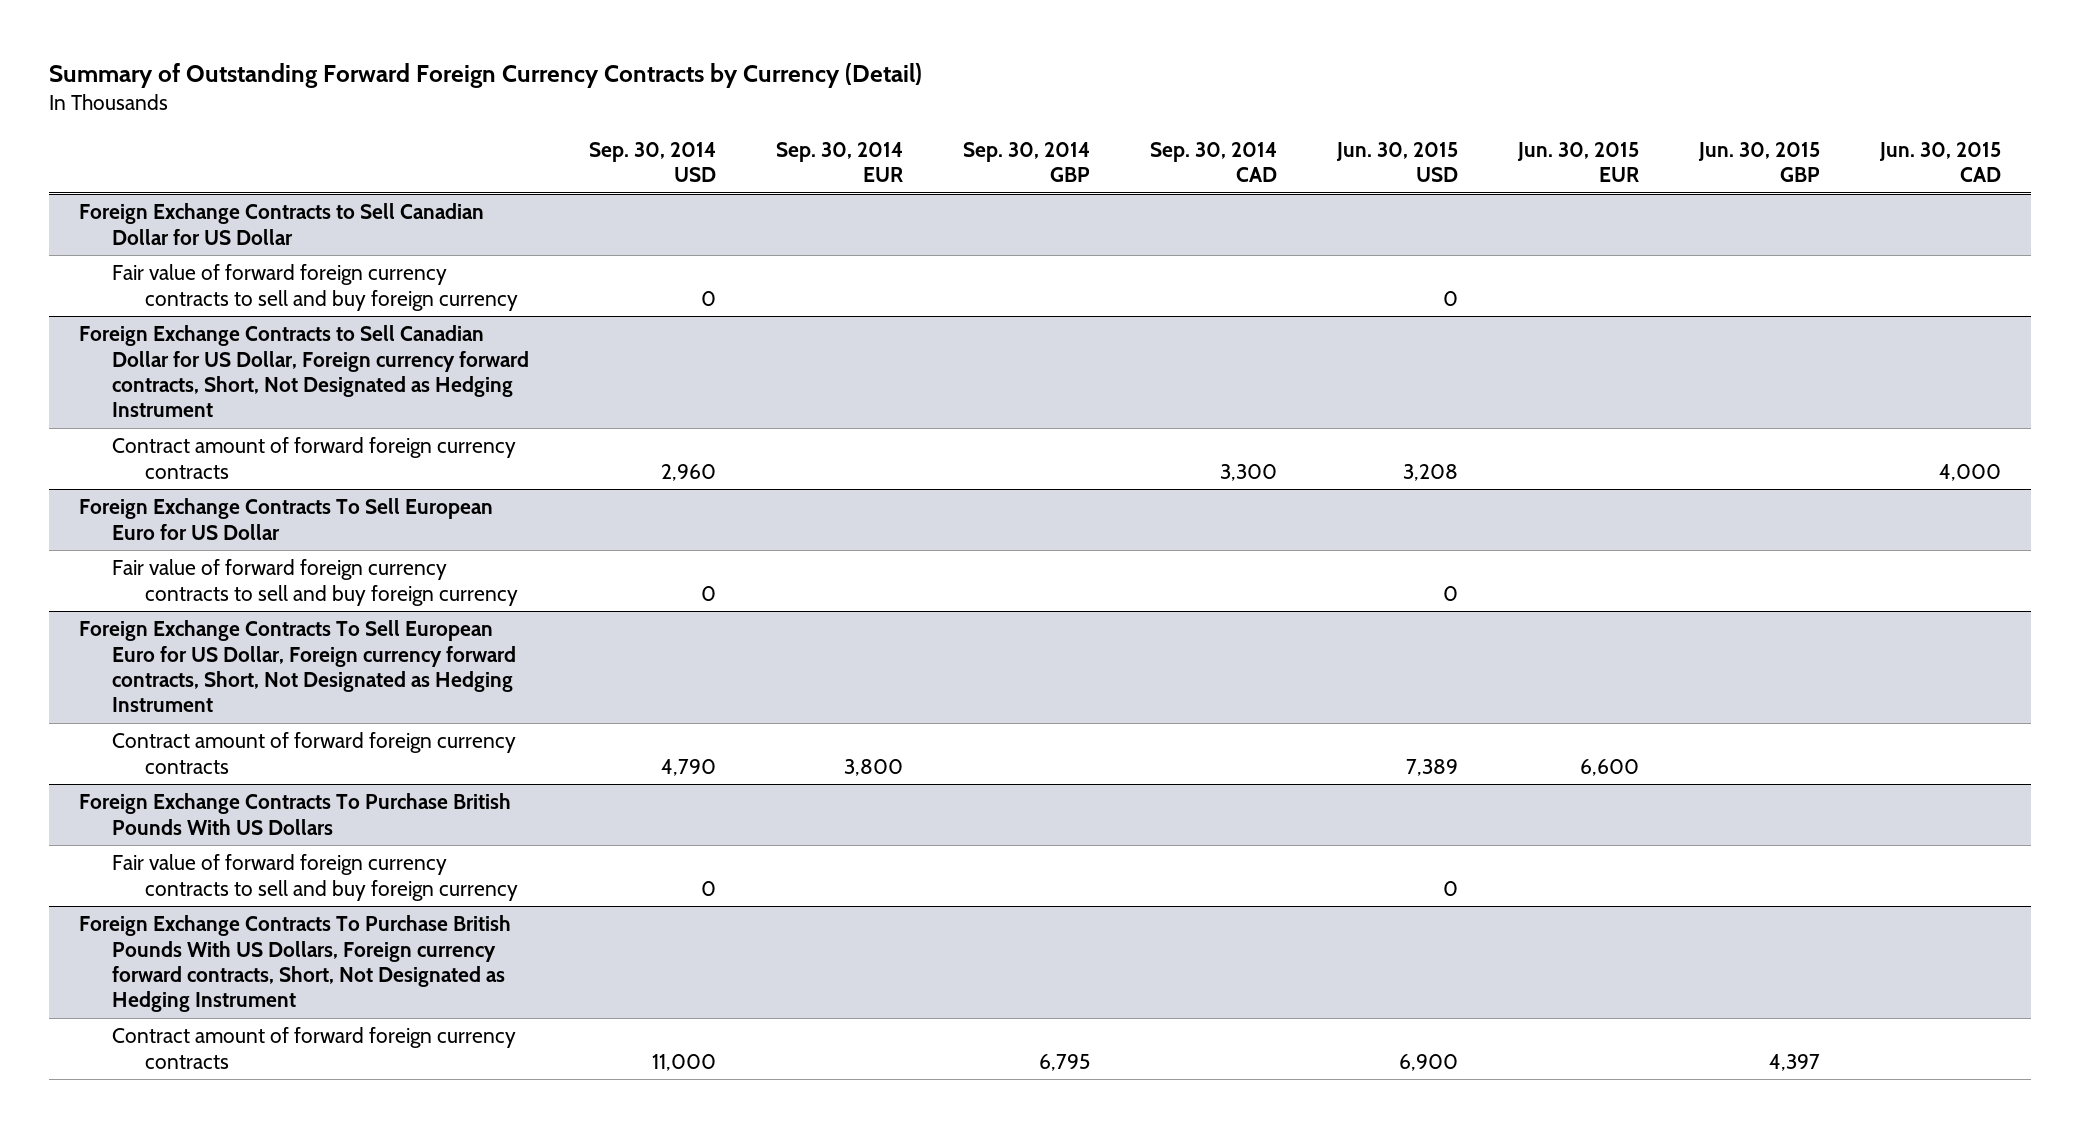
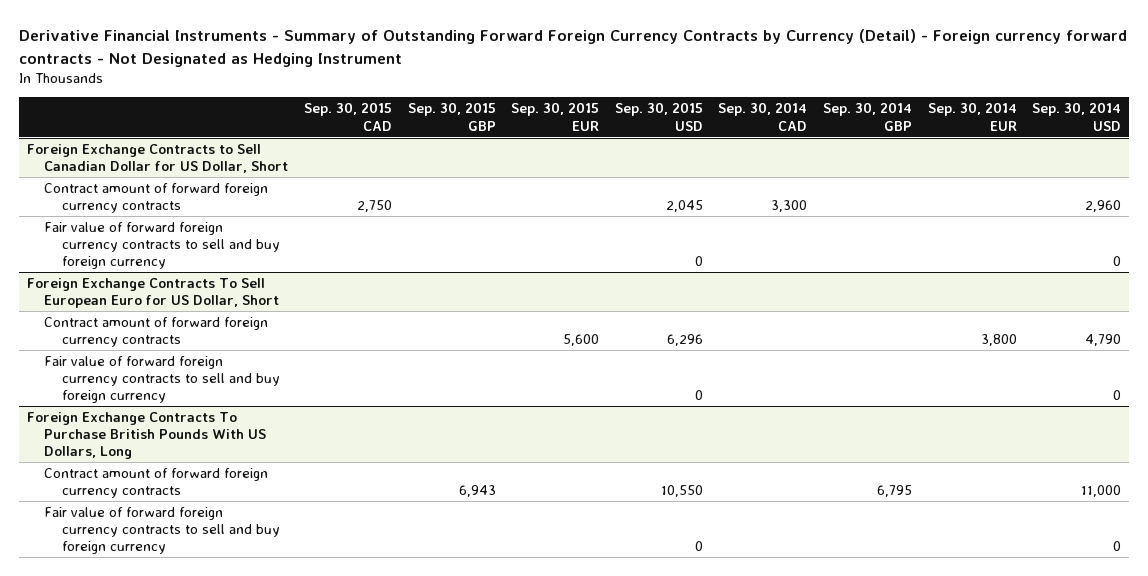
- Summary of Outstanding Forward Foreign Currency Contracts by Currency (Detail)
+ Derivative Financial Instruments - Summary of Outstanding Forward Foreign Currency Contracts by Currency (Detail) - Foreign currency forward contracts - Not Designated as Hedging Instrument
- | Sep. 30, 2014 USD | Sep. 30, 2014 EUR | Sep. 30, 2014 GBP | Sep. 30, 2014 CAD | Jun. 30, 2015 USD | Jun. 30, 2015 EUR | Jun. 30, 2015 GBP | Jun. 30, 2015 CAD
+ | Sep. 30, 2015 CAD | Sep. 30, 2015 GBP | Sep. 30, 2015 EUR | Sep. 30, 2015 USD | Sep. 30, 2014 CAD | Sep. 30, 2014 GBP | Sep. 30, 2014 EUR | Sep. 30, 2014 USD
- Foreign Exchange Contracts to Sell Canadian Dollar for US Dollar
- Fair value of forward foreign currency contracts to sell and buy foreign currency | 0 | | | | 0 | | |
- Foreign Exchange Contracts to Sell Canadian Dollar for US Dollar, Foreign currency forward contracts, Short, Not Designated as Hedging Instrument
+ Foreign Exchange Contracts to Sell Canadian Dollar for US Dollar, Short
- Foreign Exchange Contracts To Sell European Euro for US Dollar
- Foreign Exchange Contracts To Sell European Euro for US Dollar, Foreign currency forward contracts, Short, Not Designated as Hedging Instrument
+ Foreign Exchange Contracts To Sell European Euro for US Dollar, Short
- Foreign Exchange Contracts To Purchase British Pounds With US Dollars
- Foreign Exchange Contracts To Purchase British Pounds With US Dollars, Foreign currency forward contracts, Short, Not Designated as Hedging Instrument
+ Foreign Exchange Contracts To Purchase British Pounds With US Dollars, Long
+ Fair value of forward foreign currency contracts to sell and buy foreign currency | | | | 0 | | | | 0

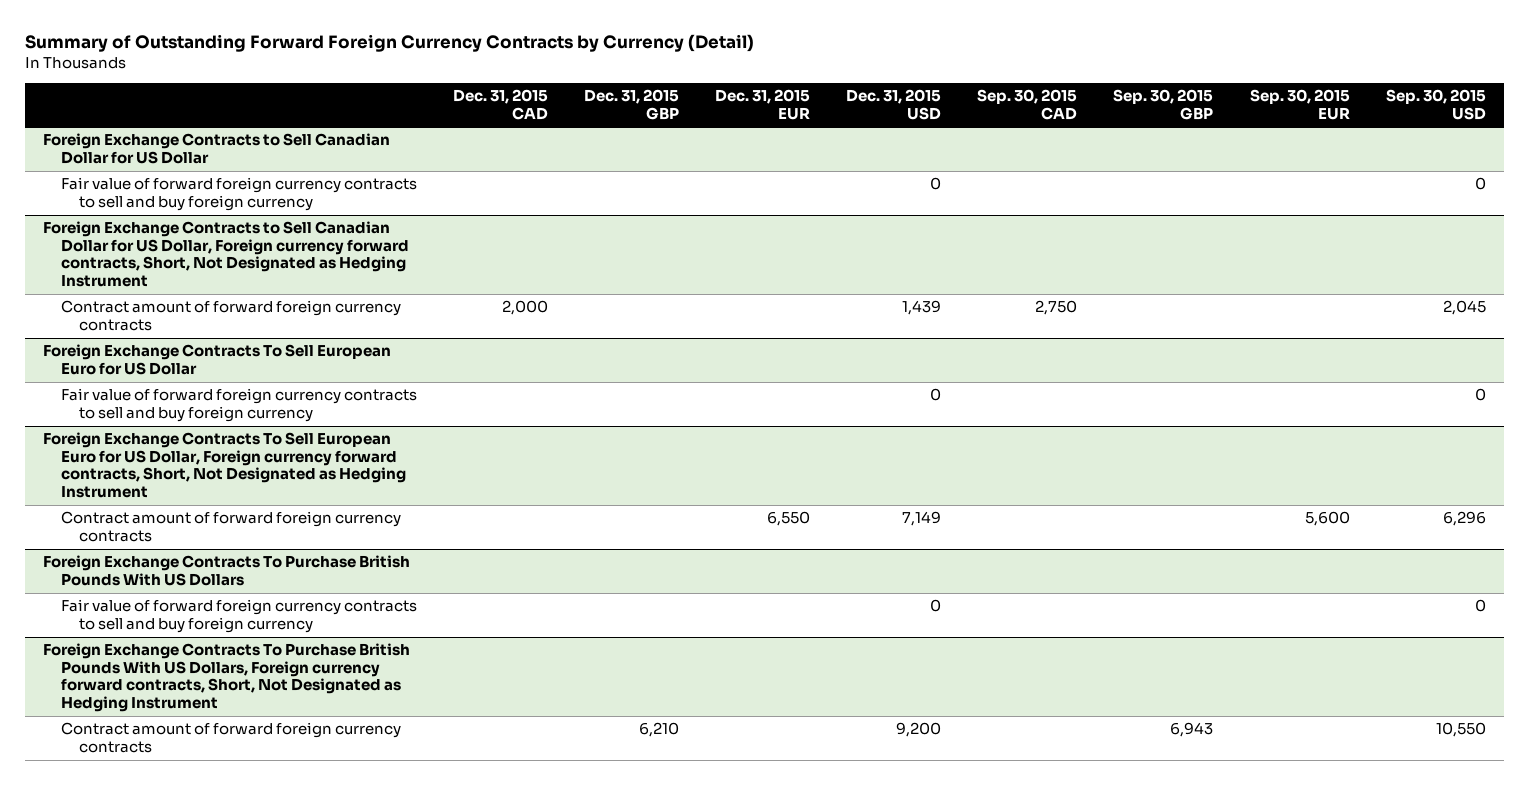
- Derivative Financial Instruments - Summary of Outstanding Forward Foreign Currency Contracts by Currency (Detail) - Foreign currency forward contracts - Not Designated as Hedging Instrument
+ Summary of Outstanding Forward Foreign Currency Contracts by Currency (Detail)
- | Sep. 30, 2015 CAD | Sep. 30, 2015 GBP | Sep. 30, 2015 EUR | Sep. 30, 2015 USD | Sep. 30, 2014 CAD | Sep. 30, 2014 GBP | Sep. 30, 2014 EUR | Sep. 30, 2014 USD
+ | Dec. 31, 2015 CAD | Dec. 31, 2015 GBP | Dec. 31, 2015 EUR | Dec. 31, 2015 USD | Sep. 30, 2015 CAD | Sep. 30, 2015 GBP | Sep. 30, 2015 EUR | Sep. 30, 2015 USD
- Foreign Exchange Contracts to Sell Canadian Dollar for US Dollar, Short
+ Foreign Exchange Contracts to Sell Canadian Dollar for US Dollar
+ Fair value of forward foreign currency contracts to sell and buy foreign currency | | | | 0 | | | | 0
+ Foreign Exchange Contracts to Sell Canadian Dollar for US Dollar, Foreign currency forward contracts, Short, Not Designated as Hedging Instrument
+ Foreign Exchange Contracts To Sell European Euro for US Dollar
- Foreign Exchange Contracts To Sell European Euro for US Dollar, Short
+ Foreign Exchange Contracts To Sell European Euro for US Dollar, Foreign currency forward contracts, Short, Not Designated as Hedging Instrument
+ Foreign Exchange Contracts To Purchase British Pounds With US Dollars
- Foreign Exchange Contracts To Purchase British Pounds With US Dollars, Long
+ Foreign Exchange Contracts To Purchase British Pounds With US Dollars, Foreign currency forward contracts, Short, Not Designated as Hedging Instrument
- Fair value of forward foreign currency contracts to sell and buy foreign currency | | | | 0 | | | | 0

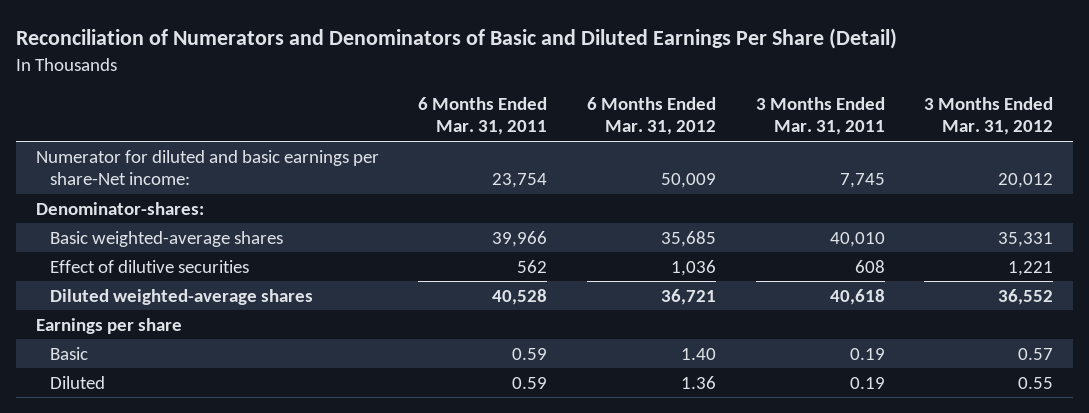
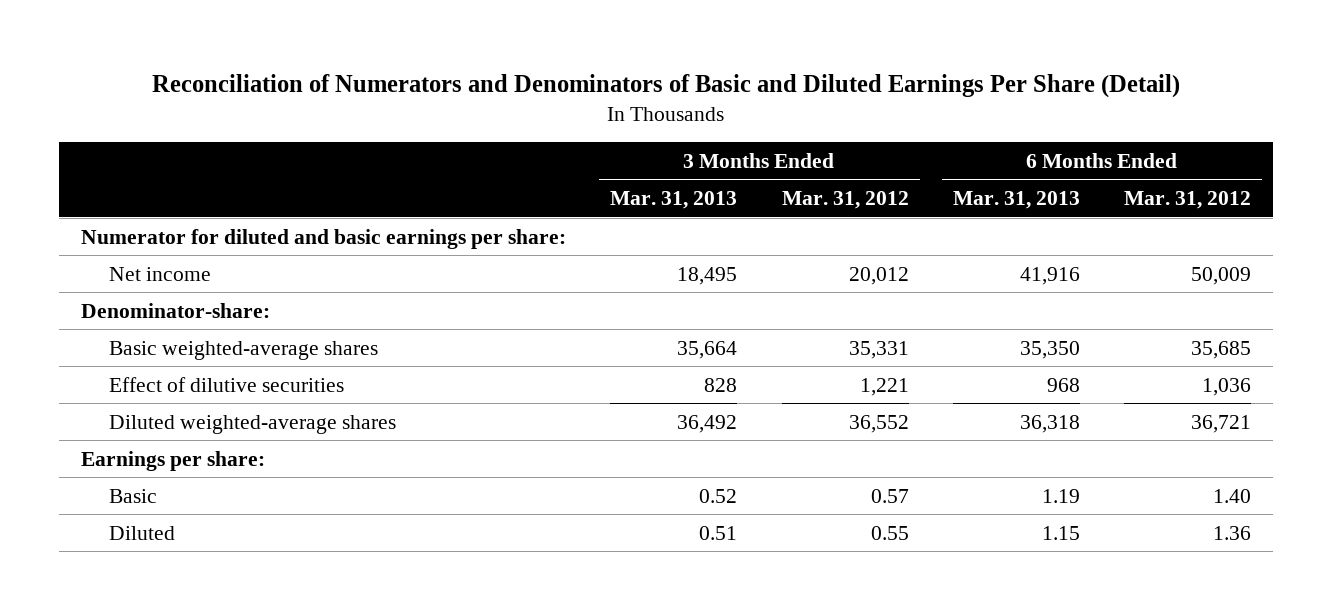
- | 6 Months Ended Mar. 31, 2011 | 6 Months Ended Mar. 31, 2012 | 3 Months Ended Mar. 31, 2011 | 3 Months Ended Mar. 31, 2012
+ | 3 Months Ended Mar. 31, 2013 | 3 Months Ended Mar. 31, 2012 | 6 Months Ended Mar. 31, 2013 | 6 Months Ended Mar. 31, 2012
- Numerator for diluted and basic earnings per share-Net income: | 23,754 | 50,009 | 7,745 | 20,012
- Denominator-shares:
+ Numerator for diluted and basic earnings per share:
+ Net income | 18,495 | 20,012 | 41,916 | 50,009
+ Denominator-share:
- Earnings per share
+ Earnings per share:

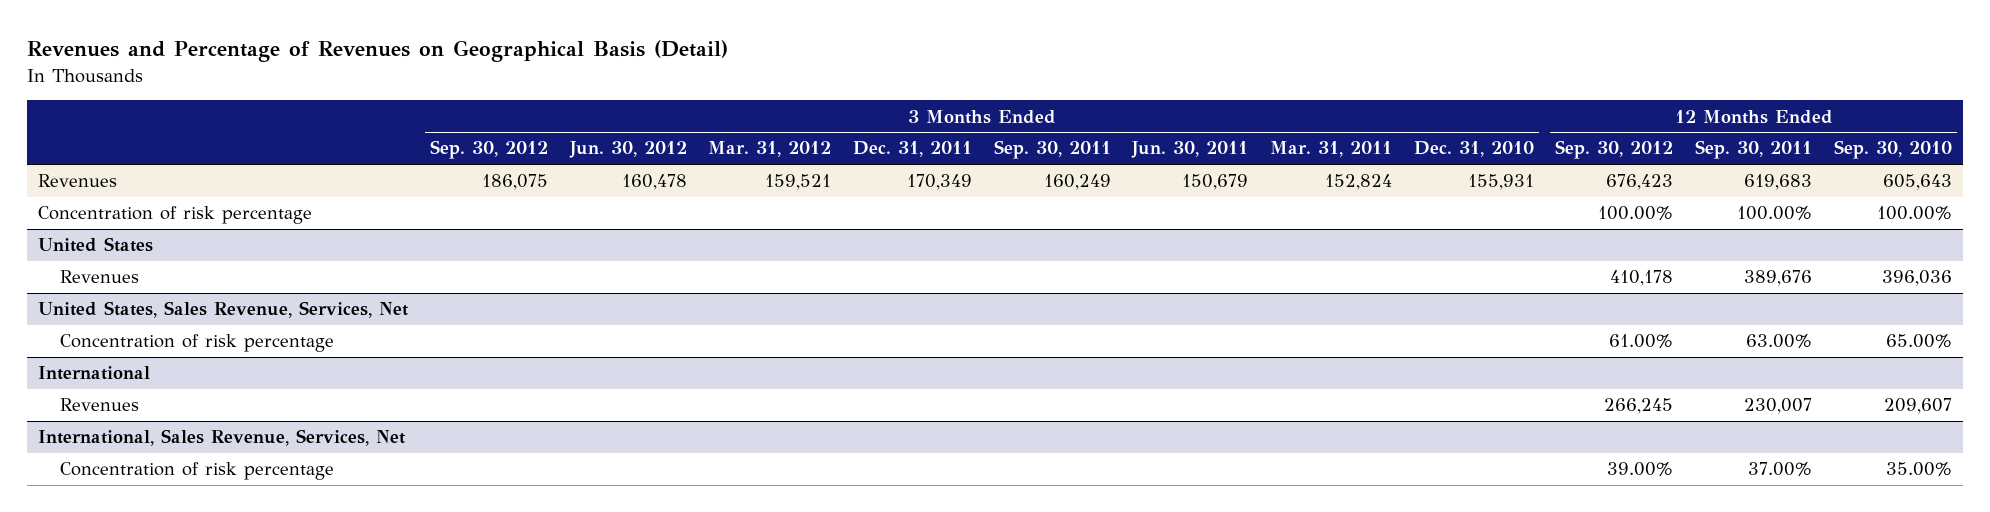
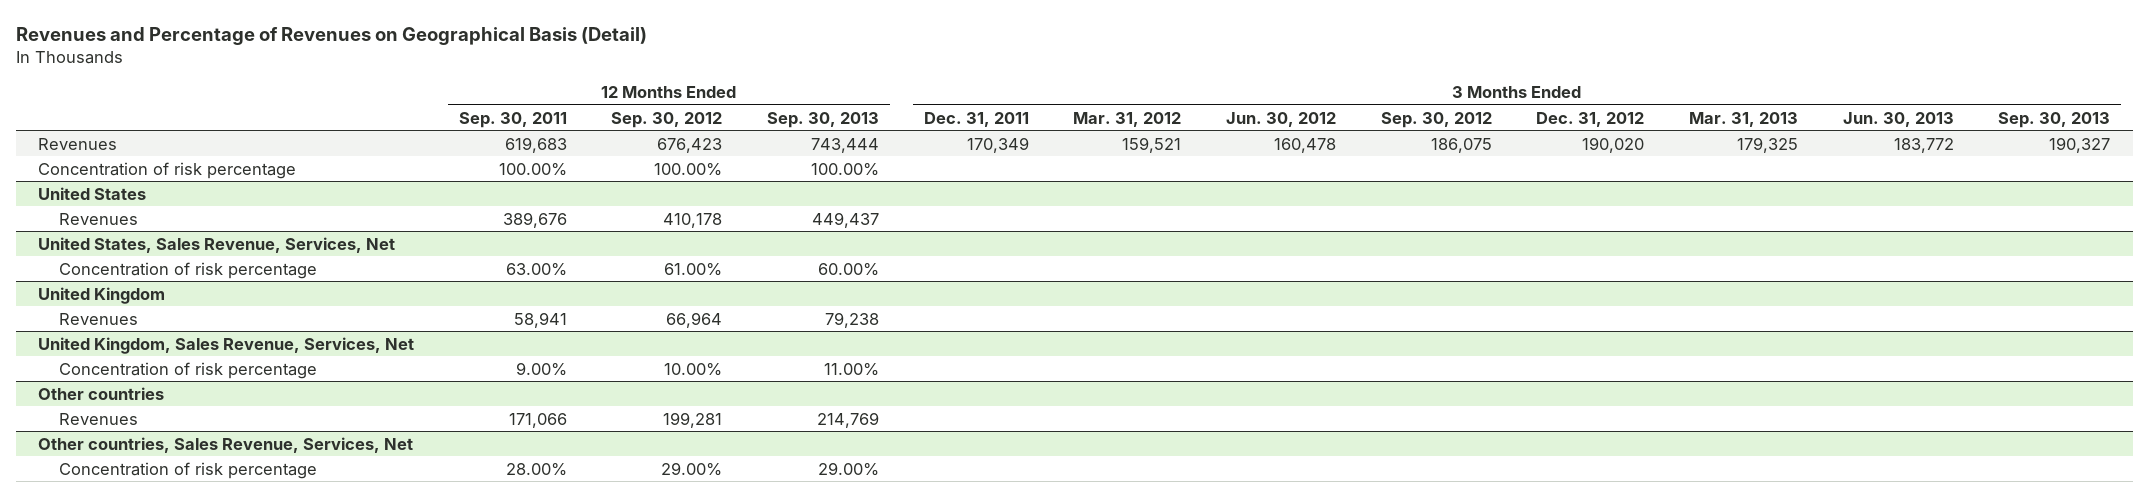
- | 3 Months Ended Sep. 30, 2012 | 3 Months Ended Jun. 30, 2012 | 3 Months Ended Mar. 31, 2012 | 3 Months Ended Dec. 31, 2011 | 3 Months Ended Sep. 30, 2011 | 3 Months Ended Jun. 30, 2011 | 3 Months Ended Mar. 31, 2011 | 3 Months Ended Dec. 31, 2010 | 12 Months Ended Sep. 30, 2012 | 12 Months Ended Sep. 30, 2011 | 12 Months Ended Sep. 30, 2010
+ | 12 Months Ended Sep. 30, 2011 | 12 Months Ended Sep. 30, 2012 | 12 Months Ended Sep. 30, 2013 | 3 Months Ended Dec. 31, 2011 | 3 Months Ended Mar. 31, 2012 | 3 Months Ended Jun. 30, 2012 | 3 Months Ended Sep. 30, 2012 | 3 Months Ended Dec. 31, 2012 | 3 Months Ended Mar. 31, 2013 | 3 Months Ended Jun. 30, 2013 | 3 Months Ended Sep. 30, 2013
- International
- Revenues | | | | | | | | | 266,245 | 230,007 | 209,607
- International, Sales Revenue, Services, Net
- Concentration of risk percentage | | | | | | | | | 39.00% | 37.00% | 35.00%
+ United Kingdom
+ Revenues | 58,941 | 66,964 | 79,238 | | | | | | | |
+ United Kingdom, Sales Revenue, Services, Net
+ Concentration of risk percentage | 9.00% | 10.00% | 11.00% | | | | | | | |
+ Other countries
+ Revenues | 171,066 | 199,281 | 214,769 | | | | | | | |
+ Other countries, Sales Revenue, Services, Net
+ Concentration of risk percentage | 28.00% | 29.00% | 29.00% | | | | | | | |

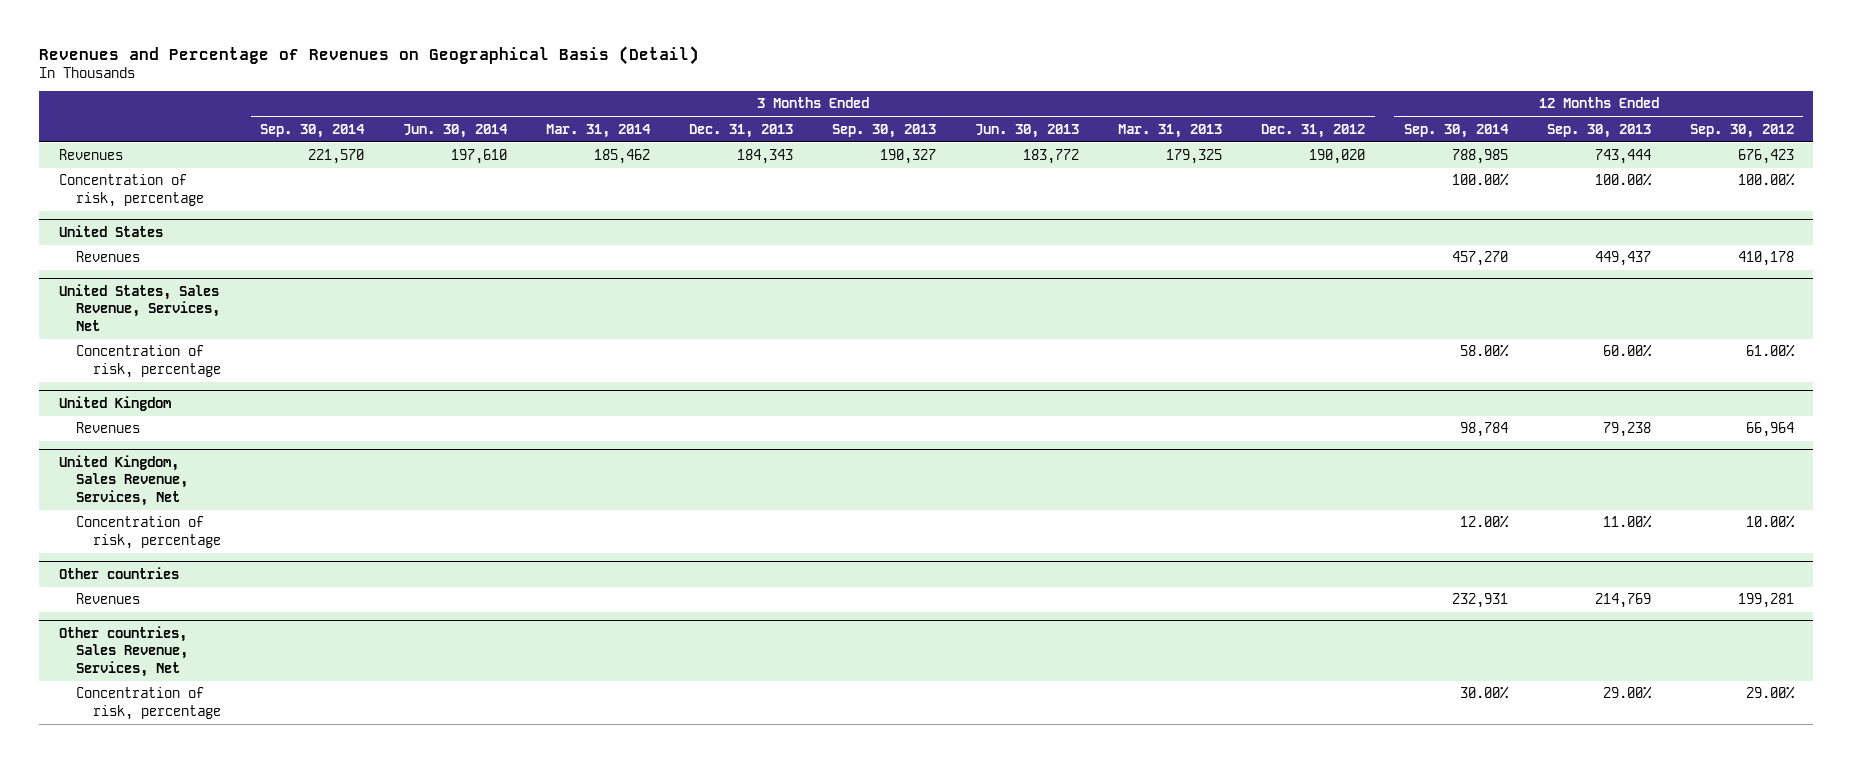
- | 12 Months Ended Sep. 30, 2011 | 12 Months Ended Sep. 30, 2012 | 12 Months Ended Sep. 30, 2013 | 3 Months Ended Dec. 31, 2011 | 3 Months Ended Mar. 31, 2012 | 3 Months Ended Jun. 30, 2012 | 3 Months Ended Sep. 30, 2012 | 3 Months Ended Dec. 31, 2012 | 3 Months Ended Mar. 31, 2013 | 3 Months Ended Jun. 30, 2013 | 3 Months Ended Sep. 30, 2013
+ | 3 Months Ended Sep. 30, 2014 | 3 Months Ended Jun. 30, 2014 | 3 Months Ended Mar. 31, 2014 | 3 Months Ended Dec. 31, 2013 | 3 Months Ended Sep. 30, 2013 | 3 Months Ended Jun. 30, 2013 | 3 Months Ended Mar. 31, 2013 | 3 Months Ended Dec. 31, 2012 | 12 Months Ended Sep. 30, 2014 | 12 Months Ended Sep. 30, 2013 | 12 Months Ended Sep. 30, 2012
- Concentration of risk percentage | 100.00% | 100.00% | 100.00% | | | | | | | |
+ Concentration of risk, percentage | | | | | | | | | 100.00% | 100.00% | 100.00%
@ United States, Sales Revenue, Services, Net
- Concentration of risk percentage | 63.00% | 61.00% | 60.00% | | | | | | | |
+ Concentration of risk, percentage | | | | | | | | | 58.00% | 60.00% | 61.00%
@ United Kingdom, Sales Revenue, Services, Net
- Concentration of risk percentage | 9.00% | 10.00% | 11.00% | | | | | | | |
+ Concentration of risk, percentage | | | | | | | | | 12.00% | 11.00% | 10.00%
@ Other countries, Sales Revenue, Services, Net
- Concentration of risk percentage | 28.00% | 29.00% | 29.00% | | | | | | | |
+ Concentration of risk, percentage | | | | | | | | | 30.00% | 29.00% | 29.00%

